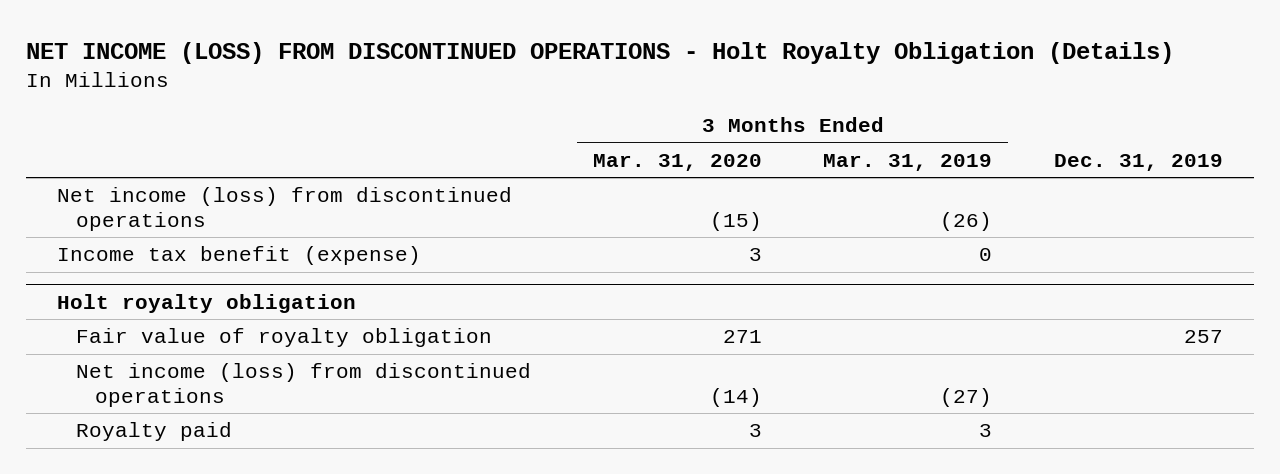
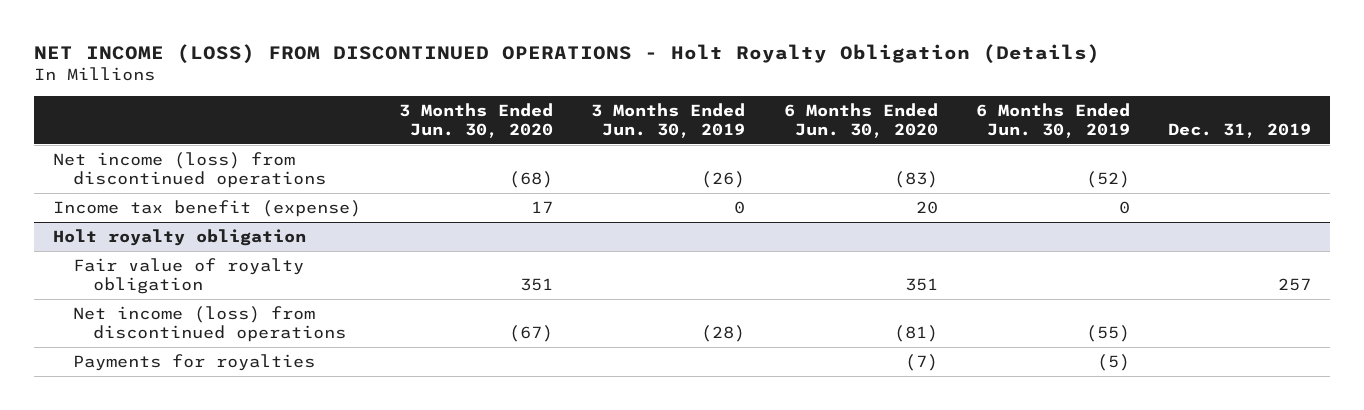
- | 3 Months Ended Mar. 31, 2020 | 3 Months Ended Mar. 31, 2019 | Dec. 31, 2019
+ | 3 Months Ended Jun. 30, 2020 | 3 Months Ended Jun. 30, 2019 | 6 Months Ended Jun. 30, 2020 | 6 Months Ended Jun. 30, 2019 | Dec. 31, 2019
@ Holt royalty obligation
- Royalty paid | 3 | 3 |
+ Payments for royalties | | | (7) | (5) |

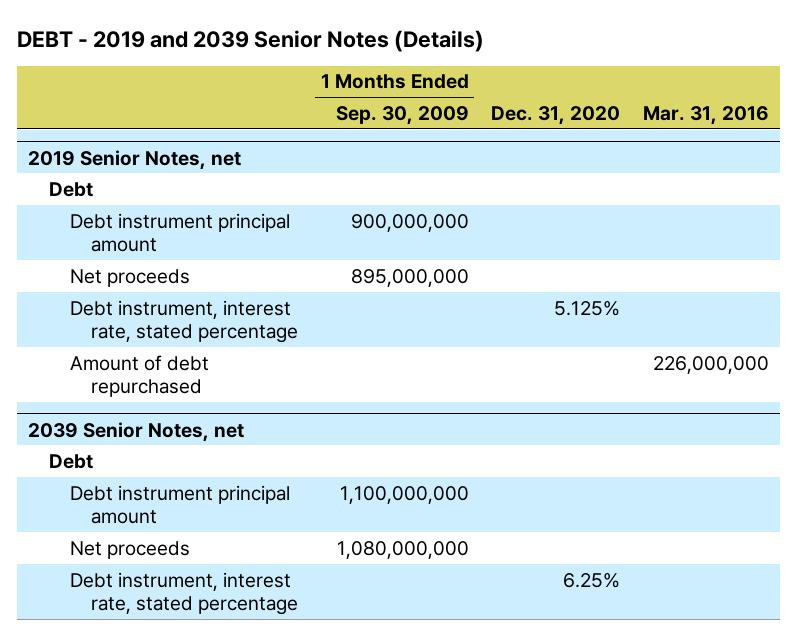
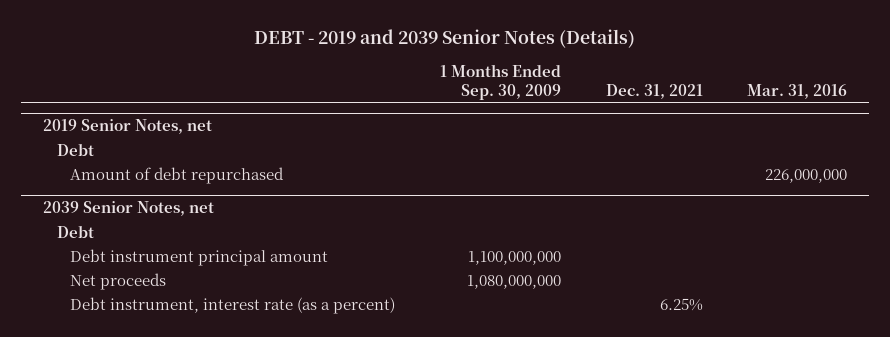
- | 1 Months Ended Sep. 30, 2009 | Dec. 31, 2020 | Mar. 31, 2016
+ | 1 Months Ended Sep. 30, 2009 | Dec. 31, 2021 | Mar. 31, 2016
@ 2019 Senior Notes, net
- Debt instrument principal amount | 900,000,000 | |
- Net proceeds | 895,000,000 | |
- Debt instrument, interest rate, stated percentage | | 5.125% |
@ 2039 Senior Notes, net
- Debt instrument, interest rate, stated percentage | | 6.25% |
+ Debt instrument, interest rate (as a percent) | | 6.25% |

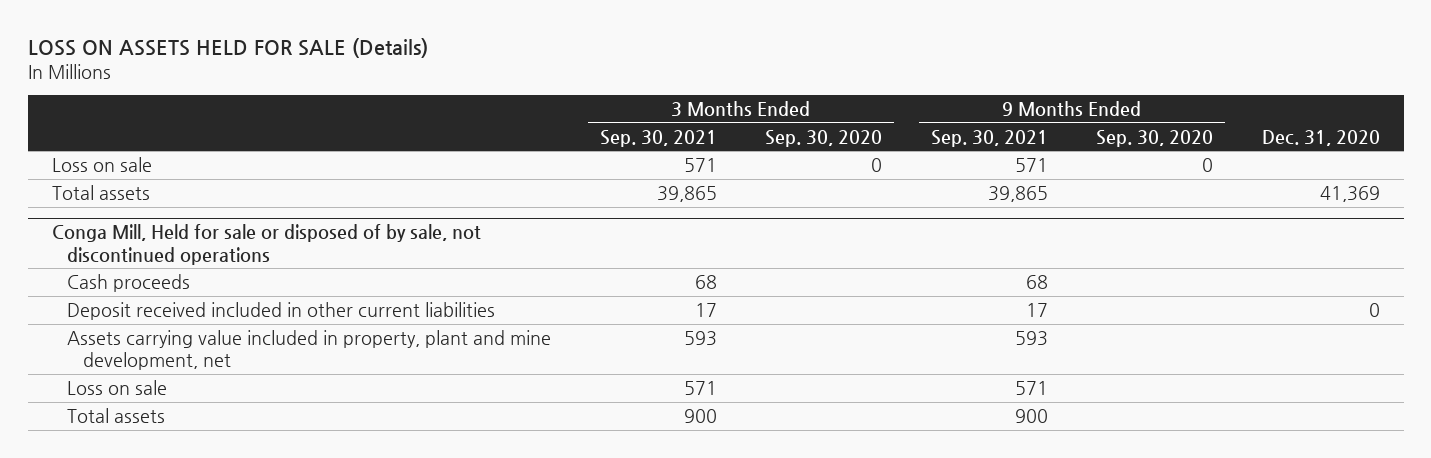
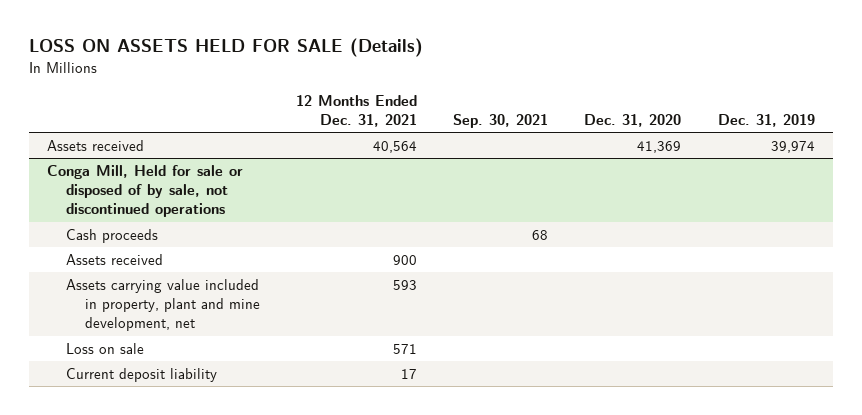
- | 3 Months Ended Sep. 30, 2021 | 3 Months Ended Sep. 30, 2020 | 9 Months Ended Sep. 30, 2021 | 9 Months Ended Sep. 30, 2020 | Dec. 31, 2020
+ | 12 Months Ended Dec. 31, 2021 | Sep. 30, 2021 | Dec. 31, 2020 | Dec. 31, 2019
- Loss on sale | 571 | 0 | 571 | 0 |
- Total assets | 39,865 | | 39,865 | | 41,369
+ Assets received | 40,564 | | 41,369 | 39,974
@ Conga Mill, Held for sale or disposed of by sale, not discontinued operations
- Deposit received included in other current liabilities | 17 | | 17 | | 0
+ Assets received | 900 | | |
- Total assets | 900 | | 900 | |
+ Current deposit liability | 17 | | |

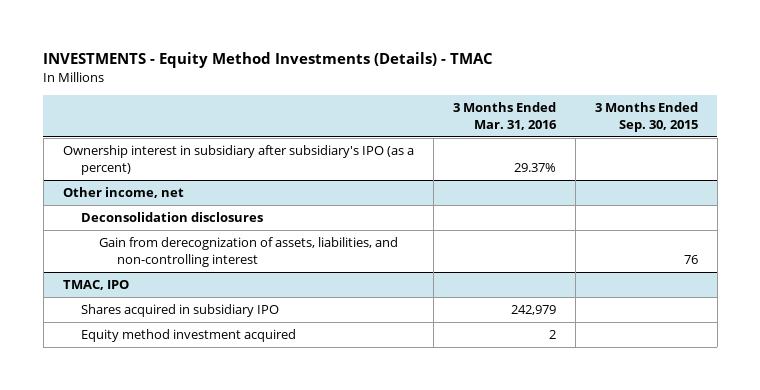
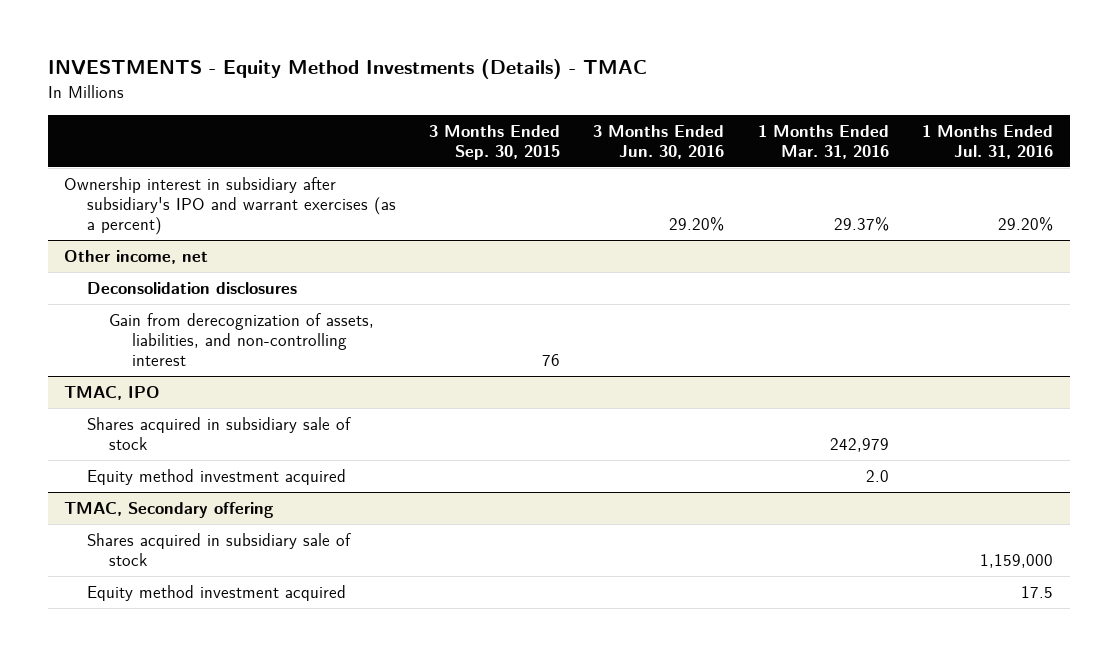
- | 3 Months Ended Mar. 31, 2016 | 3 Months Ended Sep. 30, 2015
+ | 3 Months Ended Sep. 30, 2015 | 3 Months Ended Jun. 30, 2016 | 1 Months Ended Mar. 31, 2016 | 1 Months Ended Jul. 31, 2016
- Ownership interest in subsidiary after subsidiary's IPO (as a percent) | 29.37% |
+ Ownership interest in subsidiary after subsidiary's IPO and warrant exercises (as a percent) | | 29.20% | 29.37% | 29.20%
@ TMAC, IPO
- Shares acquired in subsidiary IPO | 242,979 |
+ Shares acquired in subsidiary sale of stock | | | 242,979 |
+ TMAC, Secondary offering
+ Shares acquired in subsidiary sale of stock | | | | 1,159,000
+ Equity method investment acquired | | | | 17.5

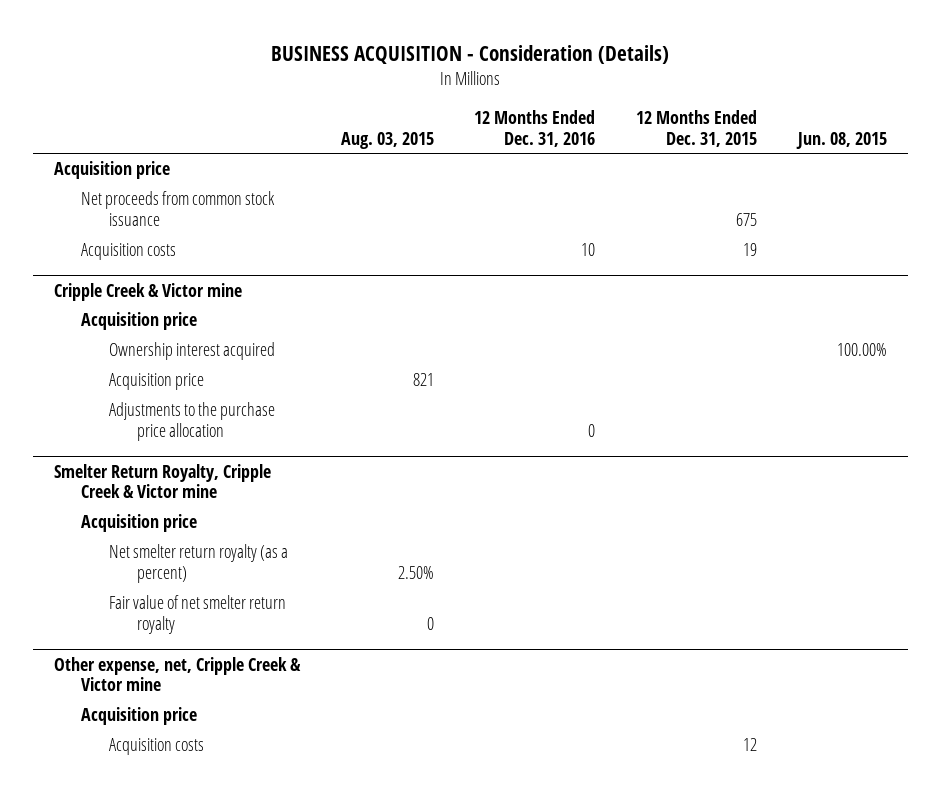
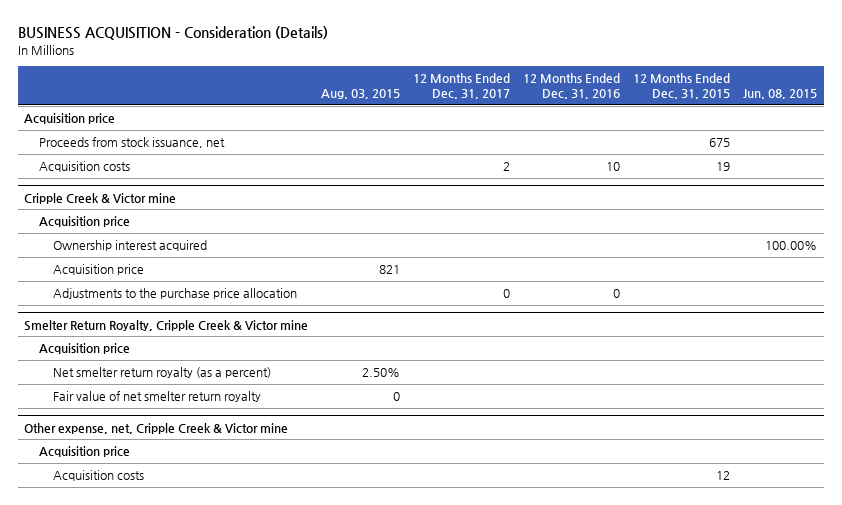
- | Aug. 03, 2015 | 12 Months Ended Dec. 31, 2016 | 12 Months Ended Dec. 31, 2015 | Jun. 08, 2015
+ | Aug. 03, 2015 | 12 Months Ended Dec. 31, 2017 | 12 Months Ended Dec. 31, 2016 | 12 Months Ended Dec. 31, 2015 | Jun. 08, 2015
- Net proceeds from common stock issuance | | | 675 |
+ Proceeds from stock issuance, net | | | | 675 |

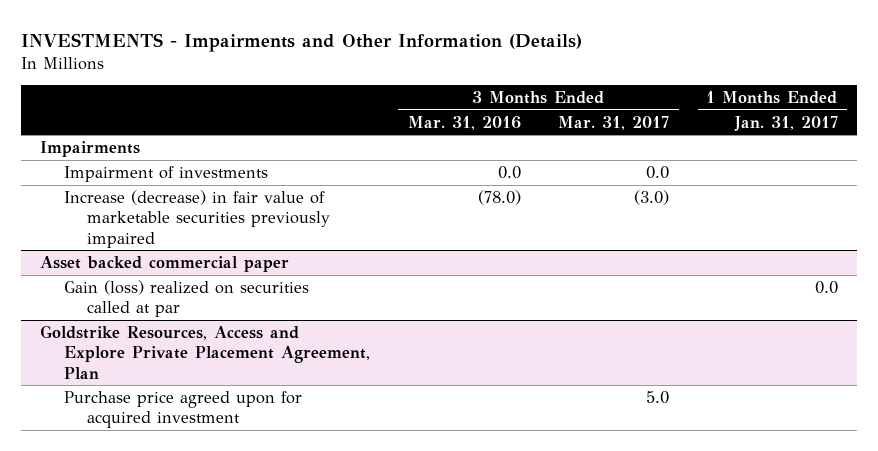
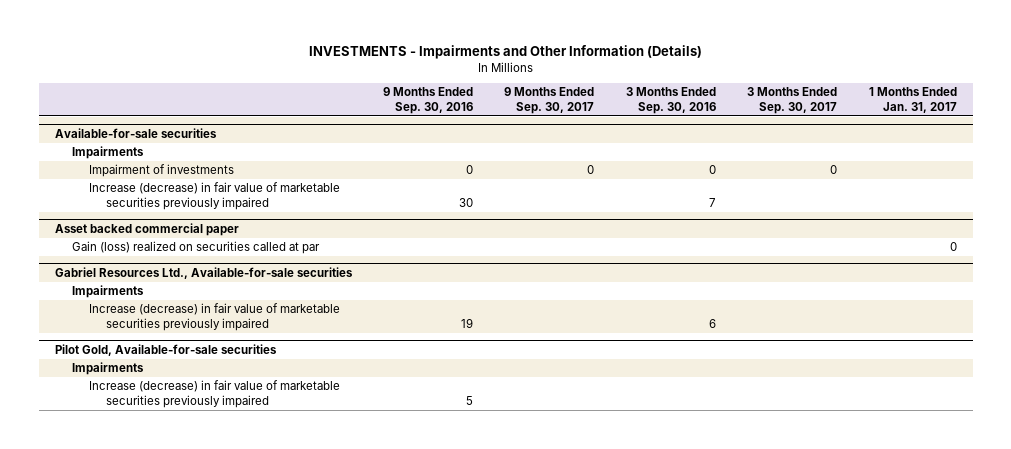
- | 3 Months Ended Mar. 31, 2016 | 3 Months Ended Mar. 31, 2017 | 1 Months Ended Jan. 31, 2017
+ | 9 Months Ended Sep. 30, 2016 | 9 Months Ended Sep. 30, 2017 | 3 Months Ended Sep. 30, 2016 | 3 Months Ended Sep. 30, 2017 | 1 Months Ended Jan. 31, 2017
- Impairments
- Impairment of investments | 0.0 | 0.0 |
- Increase (decrease) in fair value of marketable securities previously impaired | (78.0) | (3.0) |
+ Available-for-sale securities
+ Impairments
+ Impairment of investments | 0 | 0 | 0 | 0 |
+ Increase (decrease) in fair value of marketable securities previously impaired | 30 | | 7 | |
@ Asset backed commercial paper
- Gain (loss) realized on securities called at par | | | 0.0
- Goldstrike Resources, Access and Explore Private Placement Agreement, Plan
- Purchase price agreed upon for acquired investment | | 5.0 |
@ Asset backed commercial paper
+ Gain (loss) realized on securities called at par | | | | | 0
+ Gabriel Resources Ltd., Available-for-sale securities
+ Impairments
+ Increase (decrease) in fair value of marketable securities previously impaired | 19 | | 6 | |
+ Pilot Gold, Available-for-sale securities
+ Impairments
+ Increase (decrease) in fair value of marketable securities previously impaired | 5 | | | |

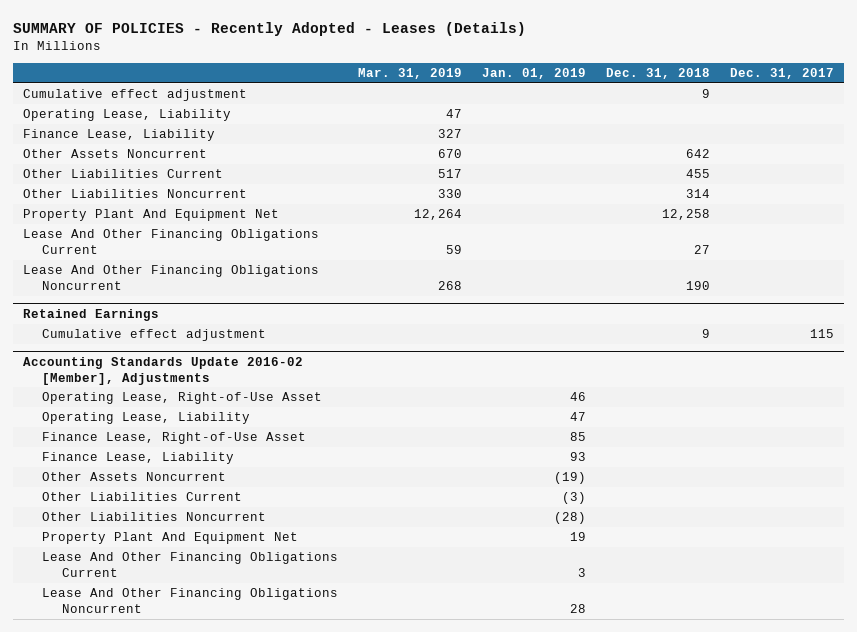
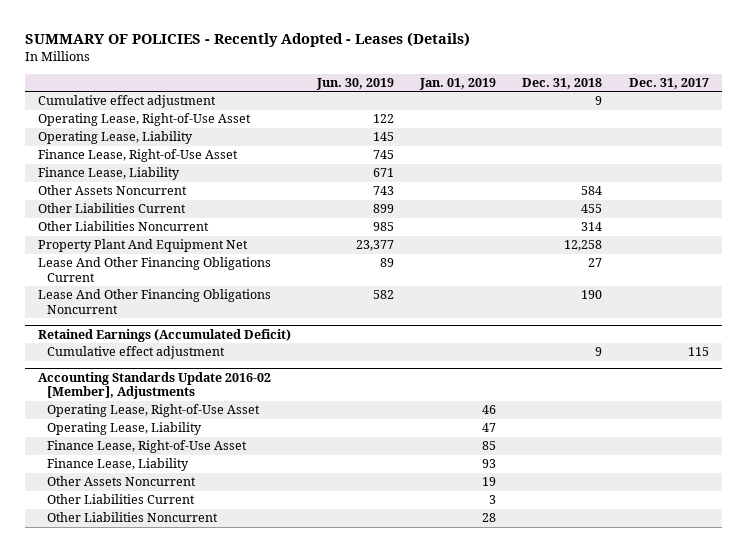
- | Mar. 31, 2019 | Jan. 01, 2019 | Dec. 31, 2018 | Dec. 31, 2017
+ | Jun. 30, 2019 | Jan. 01, 2019 | Dec. 31, 2018 | Dec. 31, 2017
+ Operating Lease, Right-of-Use Asset | 122 | | |
+ Finance Lease, Right-of-Use Asset | 745 | | |
- Other Assets Noncurrent | 670 | | 642 |
+ Other Assets Noncurrent | 743 | | 584 |
- Retained Earnings
+ Retained Earnings (Accumulated Deficit)
@ Accounting Standards Update 2016-02 [Member], Adjustments
- Other Assets Noncurrent | | (19) | |
- Other Liabilities Current | | (3) | |
- Other Liabilities Noncurrent | | (28) | |
- Property Plant And Equipment Net | | 19 | |
- Lease And Other Financing Obligations Current | | 3 | |
- Lease And Other Financing Obligations Noncurrent | | 28 | |
+ Other Assets Noncurrent | | 19 | |
+ Other Liabilities Current | | 3 | |
+ Other Liabilities Noncurrent | | 28 | |

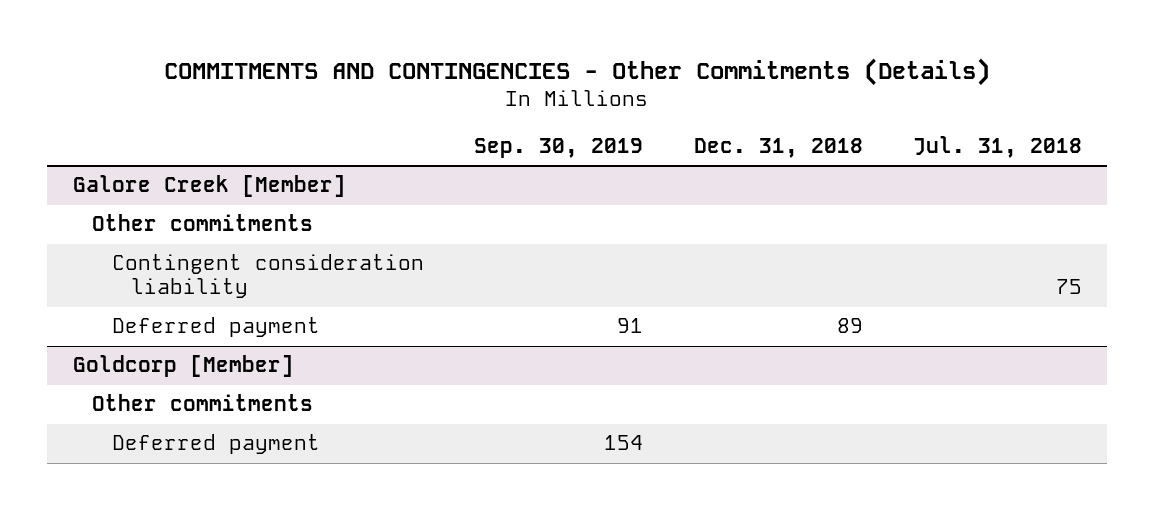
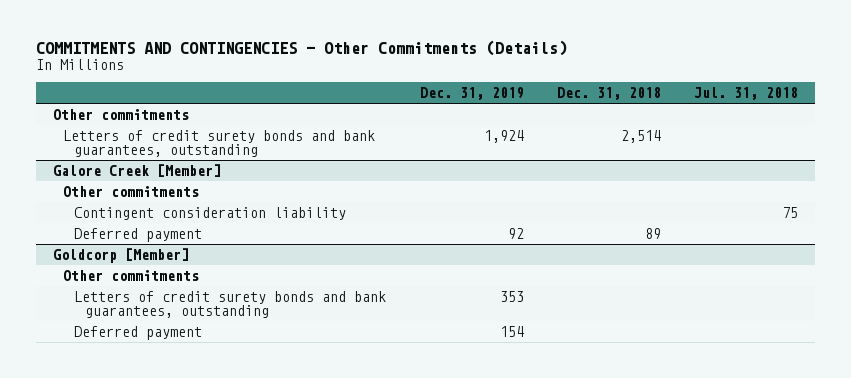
- | Sep. 30, 2019 | Dec. 31, 2018 | Jul. 31, 2018
+ | Dec. 31, 2019 | Dec. 31, 2018 | Jul. 31, 2018
+ Other commitments
+ Letters of credit surety bonds and bank guarantees, outstanding | 1,924 | 2,514 |
@ Goldcorp [Member]
+ Letters of credit surety bonds and bank guarantees, outstanding | 353 | |

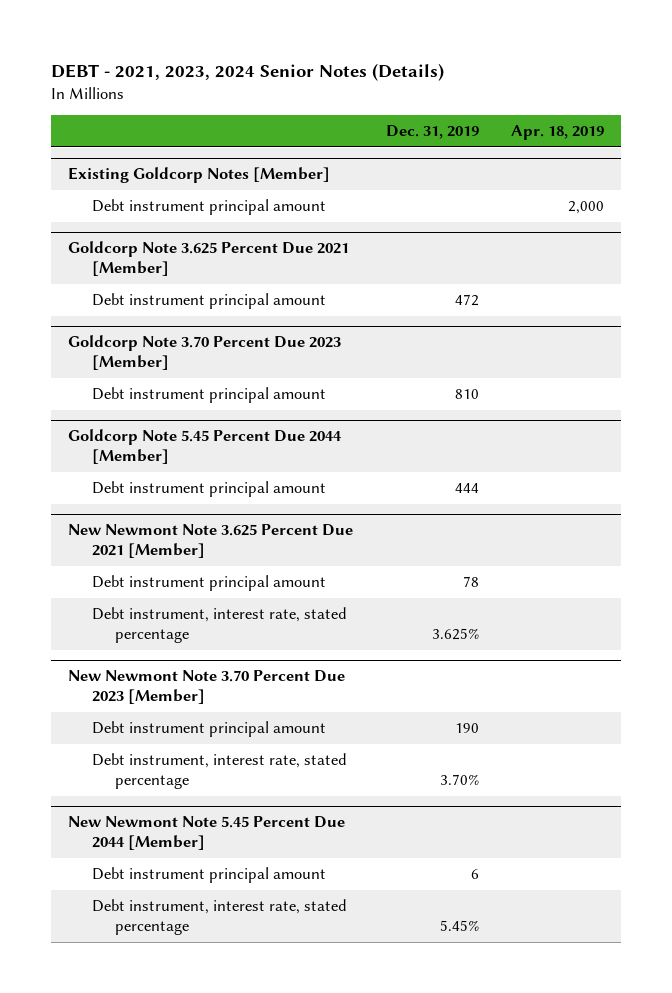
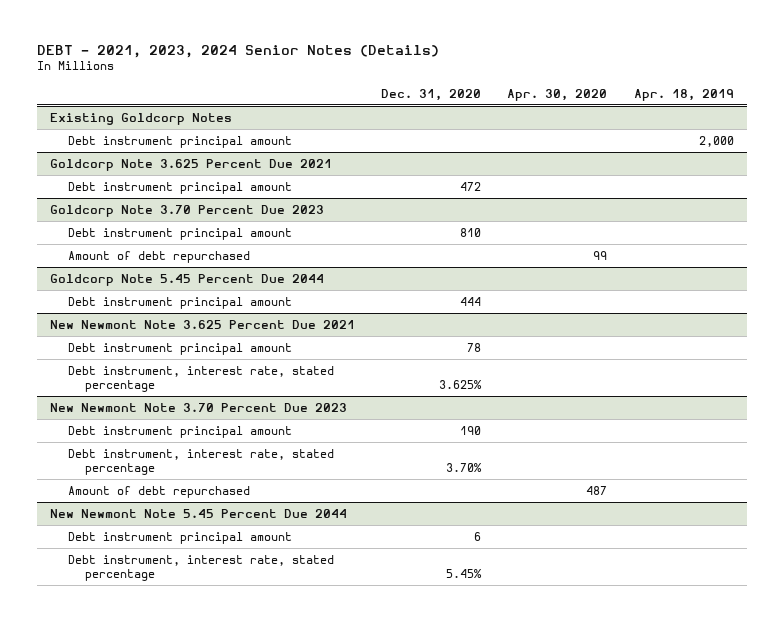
- | Dec. 31, 2019 | Apr. 18, 2019
+ | Dec. 31, 2020 | Apr. 30, 2020 | Apr. 18, 2019
- Existing Goldcorp Notes [Member]
+ Existing Goldcorp Notes
- Goldcorp Note 3.625 Percent Due 2021 [Member]
+ Goldcorp Note 3.625 Percent Due 2021
- Goldcorp Note 3.70 Percent Due 2023 [Member]
+ Goldcorp Note 3.70 Percent Due 2023
- Goldcorp Note 5.45 Percent Due 2044 [Member]
+ Amount of debt repurchased | | 99 |
+ Goldcorp Note 5.45 Percent Due 2044
- New Newmont Note 3.625 Percent Due 2021 [Member]
+ New Newmont Note 3.625 Percent Due 2021
- New Newmont Note 3.70 Percent Due 2023 [Member]
+ New Newmont Note 3.70 Percent Due 2023
- New Newmont Note 5.45 Percent Due 2044 [Member]
+ Amount of debt repurchased | | 487 |
+ New Newmont Note 5.45 Percent Due 2044

